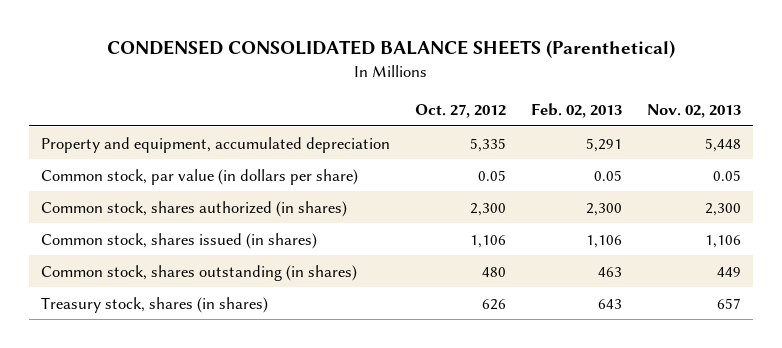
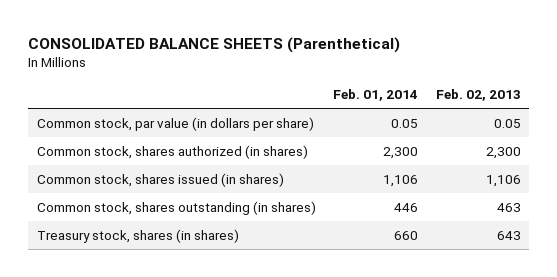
- CONDENSED CONSOLIDATED BALANCE SHEETS (Parenthetical)
+ CONSOLIDATED BALANCE SHEETS (Parenthetical)
- | Oct. 27, 2012 | Feb. 02, 2013 | Nov. 02, 2013
+ | Feb. 01, 2014 | Feb. 02, 2013
- Property and equipment, accumulated depreciation | 5,335 | 5,291 | 5,448

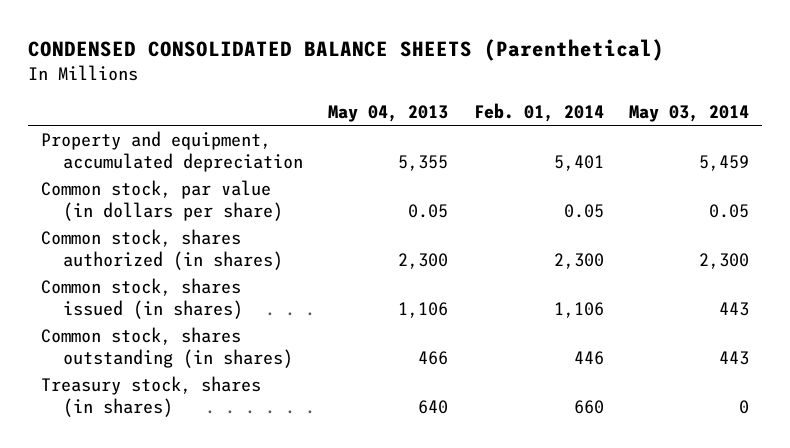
- CONSOLIDATED BALANCE SHEETS (Parenthetical)
+ CONDENSED CONSOLIDATED BALANCE SHEETS (Parenthetical)
- | Feb. 01, 2014 | Feb. 02, 2013
+ | May 04, 2013 | Feb. 01, 2014 | May 03, 2014
+ Property and equipment, accumulated depreciation | 5,355 | 5,401 | 5,459

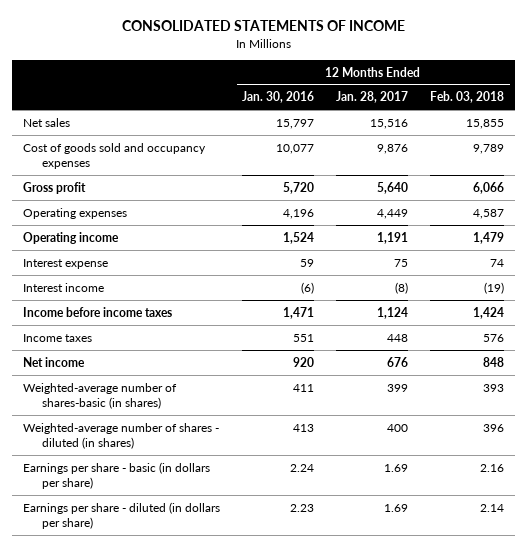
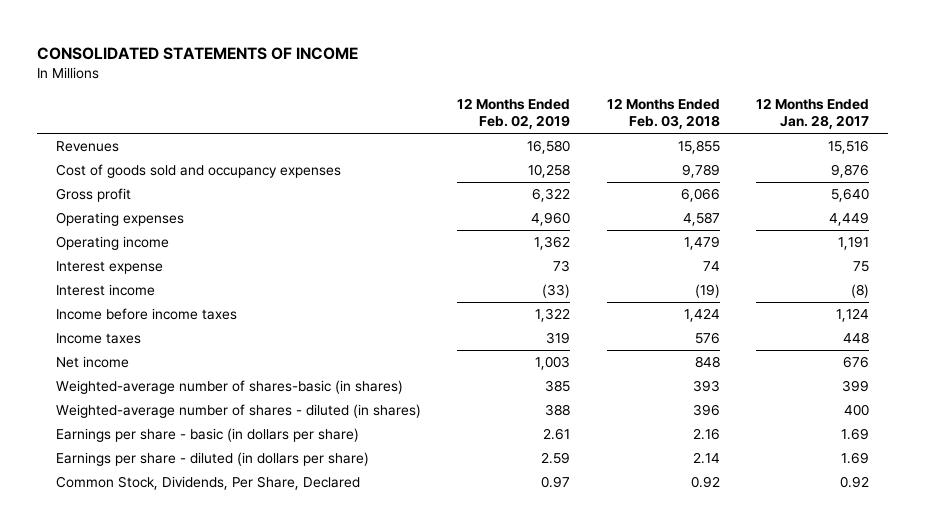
- | 12 Months Ended Jan. 30, 2016 | 12 Months Ended Jan. 28, 2017 | 12 Months Ended Feb. 03, 2018
+ | 12 Months Ended Feb. 02, 2019 | 12 Months Ended Feb. 03, 2018 | 12 Months Ended Jan. 28, 2017
- Net sales | 15,797 | 15,516 | 15,855
+ Revenues | 16,580 | 15,855 | 15,516
+ Common Stock, Dividends, Per Share, Declared | 0.97 | 0.92 | 0.92

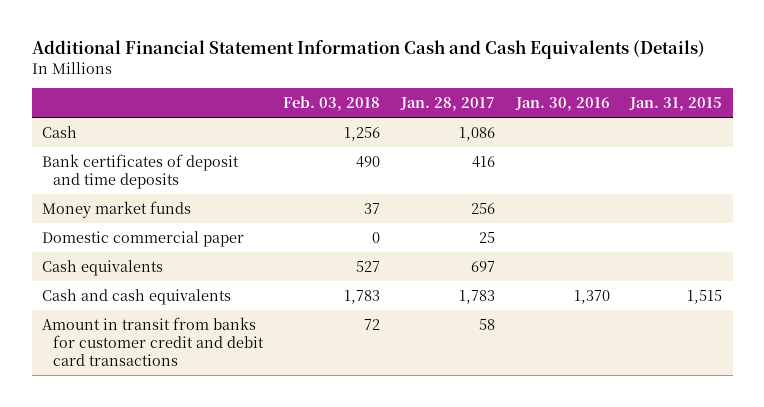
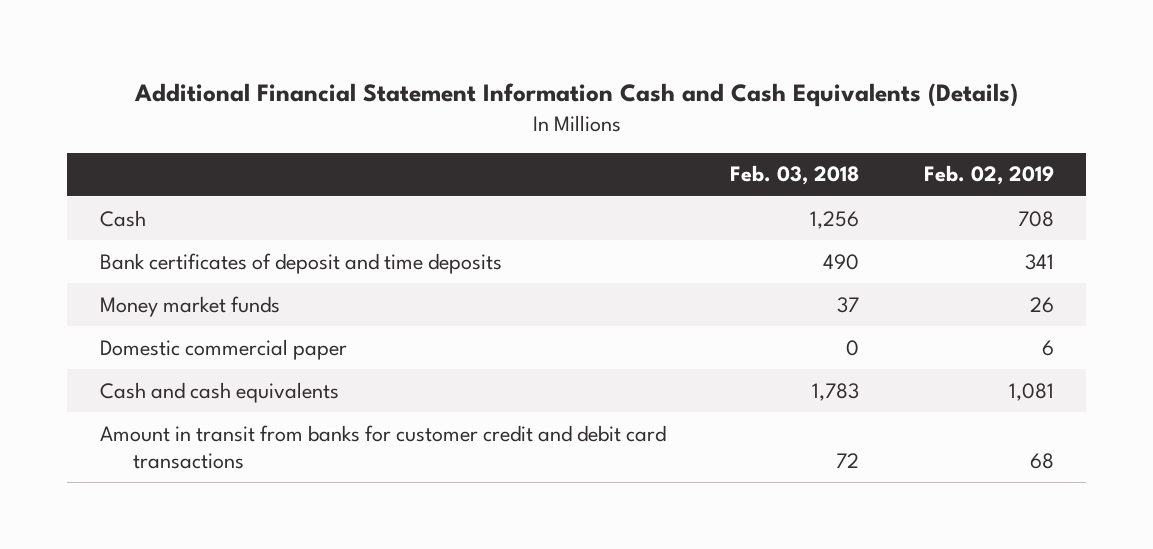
- | Feb. 03, 2018 | Jan. 28, 2017 | Jan. 30, 2016 | Jan. 31, 2015
+ | Feb. 03, 2018 | Feb. 02, 2019
- Cash equivalents | 527 | 697 | |

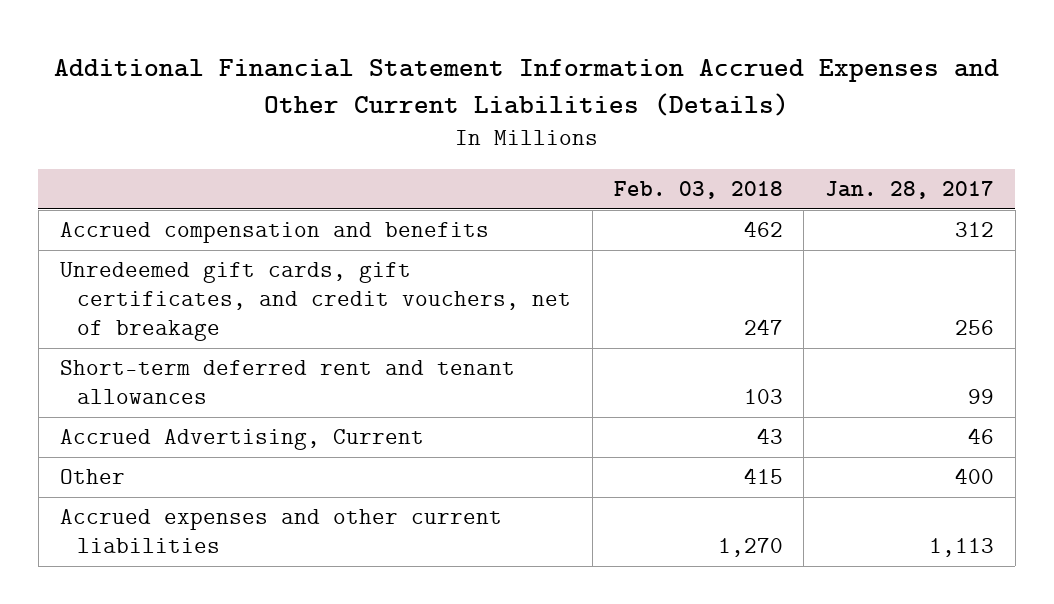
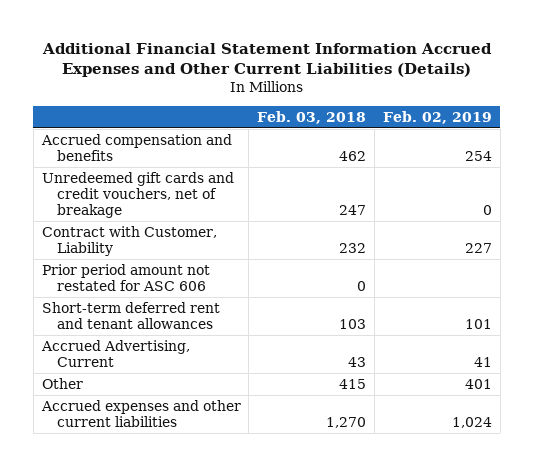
- | Feb. 03, 2018 | Jan. 28, 2017
+ | Feb. 03, 2018 | Feb. 02, 2019
- Unredeemed gift cards, gift certificates, and credit vouchers, net of breakage | 247 | 256
+ Unredeemed gift cards and credit vouchers, net of breakage | 247 | 0
+ Contract with Customer, Liability | 232 | 227
+ Prior period amount not restated for ASC 606 | 0 |

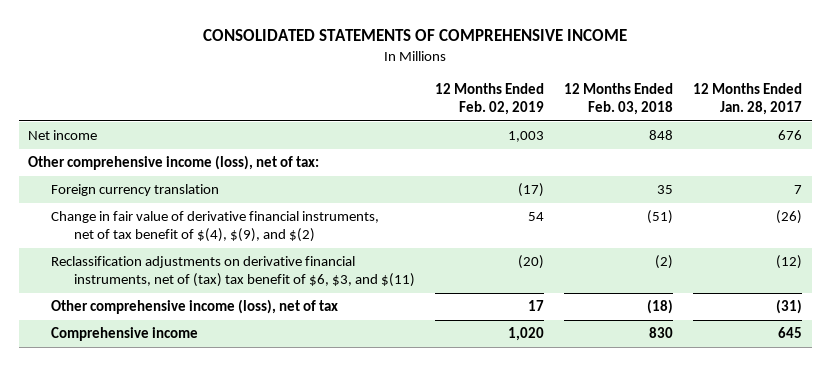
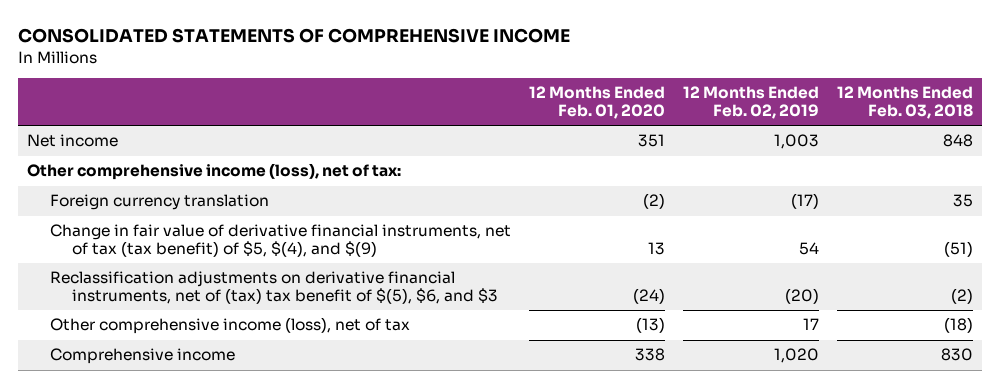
- | 12 Months Ended Feb. 02, 2019 | 12 Months Ended Feb. 03, 2018 | 12 Months Ended Jan. 28, 2017
+ | 12 Months Ended Feb. 01, 2020 | 12 Months Ended Feb. 02, 2019 | 12 Months Ended Feb. 03, 2018
- Change in fair value of derivative financial instruments, net of tax benefit of $(4), $(9), and $(2) | 54 | (51) | (26)
- Reclassification adjustments on derivative financial instruments, net of (tax) tax benefit of $6, $3, and $(11) | (20) | (2) | (12)
+ Change in fair value of derivative financial instruments, net of tax (tax benefit) of $5, $(4), and $(9) | 13 | 54 | (51)
+ Reclassification adjustments on derivative financial instruments, net of (tax) tax benefit of $(5), $6, and $3 | (24) | (20) | (2)

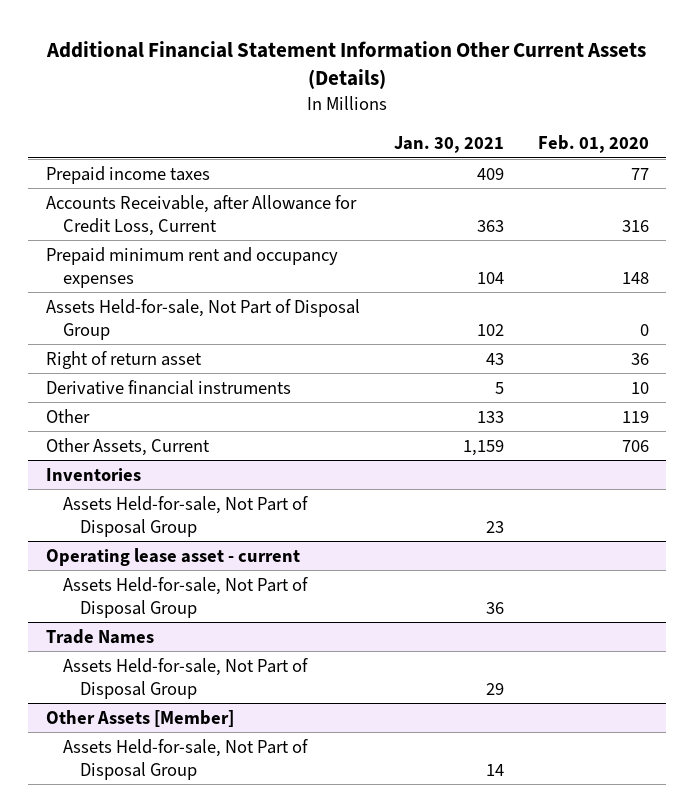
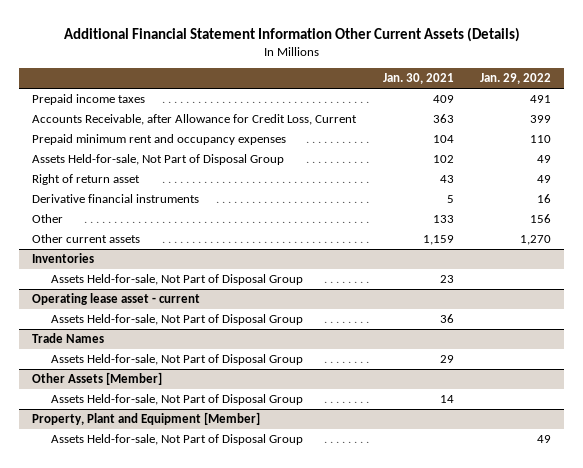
- | Jan. 30, 2021 | Feb. 01, 2020
+ | Jan. 30, 2021 | Jan. 29, 2022
- Other Assets, Current | 1,159 | 706
+ Other current assets | 1,159 | 1,270
+ Property, Plant and Equipment [Member]
+ Assets Held-for-sale, Not Part of Disposal Group | | 49

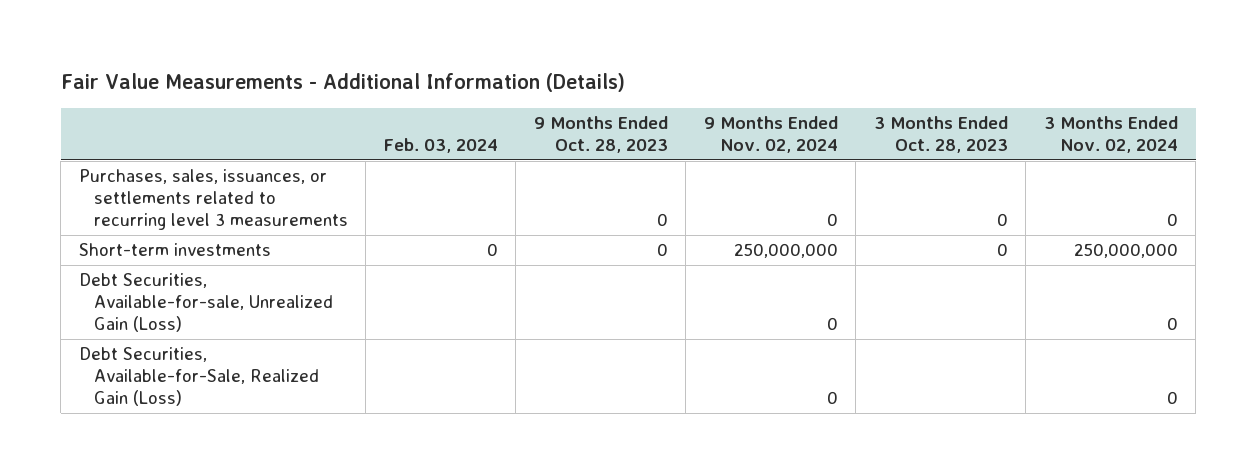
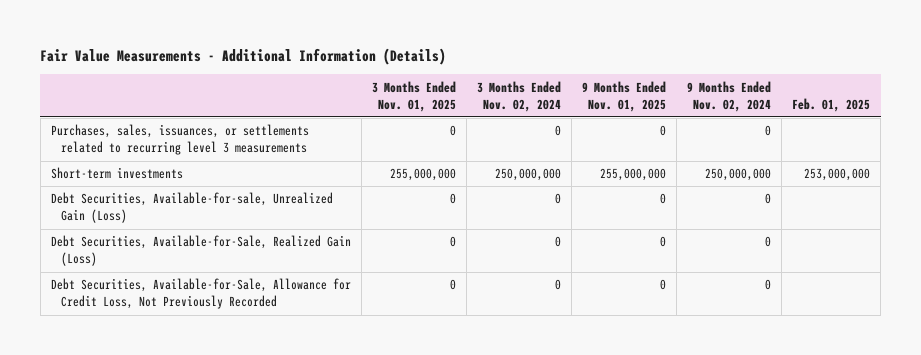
- | Feb. 03, 2024 | 9 Months Ended Oct. 28, 2023 | 9 Months Ended Nov. 02, 2024 | 3 Months Ended Oct. 28, 2023 | 3 Months Ended Nov. 02, 2024
+ | 3 Months Ended Nov. 01, 2025 | 3 Months Ended Nov. 02, 2024 | 9 Months Ended Nov. 01, 2025 | 9 Months Ended Nov. 02, 2024 | Feb. 01, 2025
+ Debt Securities, Available-for-Sale, Allowance for Credit Loss, Not Previously Recorded | 0 | 0 | 0 | 0 |

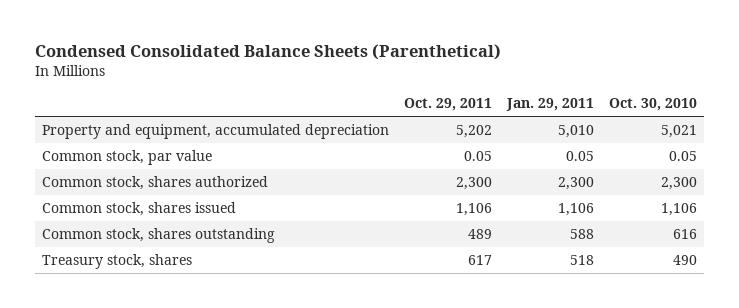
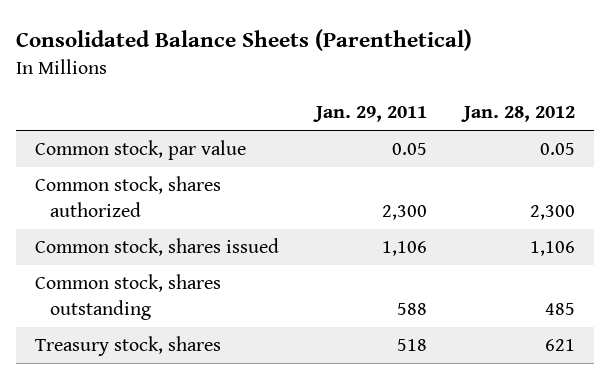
- Condensed Consolidated Balance Sheets (Parenthetical)
+ Consolidated Balance Sheets (Parenthetical)
- | Oct. 29, 2011 | Jan. 29, 2011 | Oct. 30, 2010
+ | Jan. 29, 2011 | Jan. 28, 2012
- Property and equipment, accumulated depreciation | 5,202 | 5,010 | 5,021

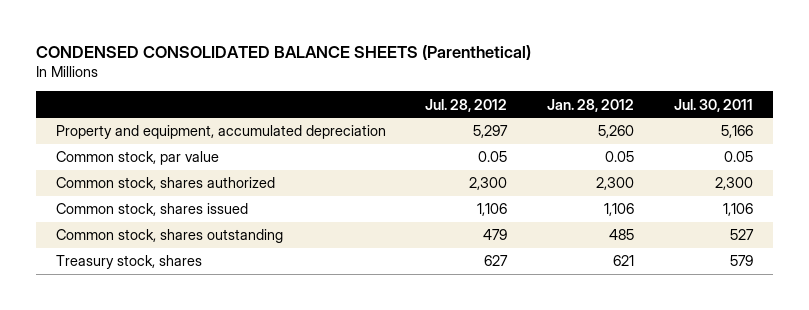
- Consolidated Balance Sheets (Parenthetical)
+ CONDENSED CONSOLIDATED BALANCE SHEETS (Parenthetical)
- | Jan. 29, 2011 | Jan. 28, 2012
+ | Jul. 28, 2012 | Jan. 28, 2012 | Jul. 30, 2011
+ Property and equipment, accumulated depreciation | 5,297 | 5,260 | 5,166

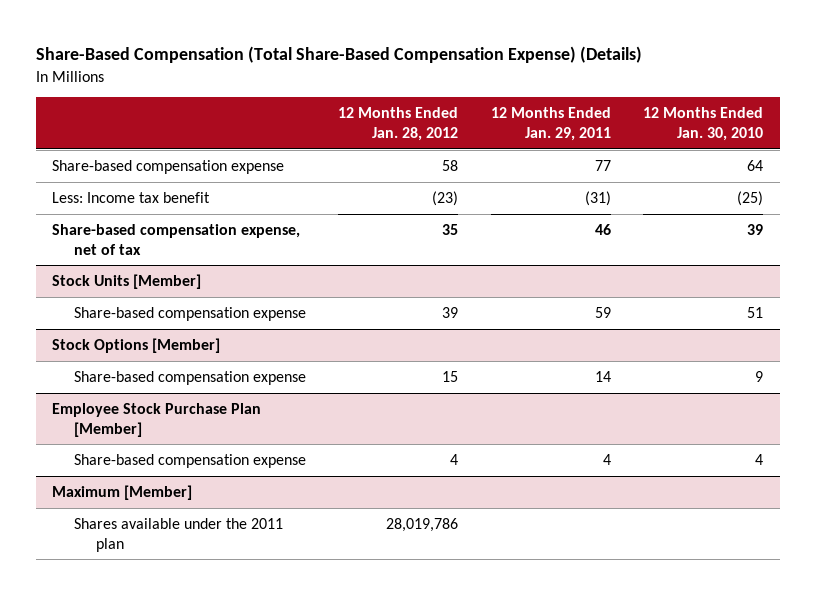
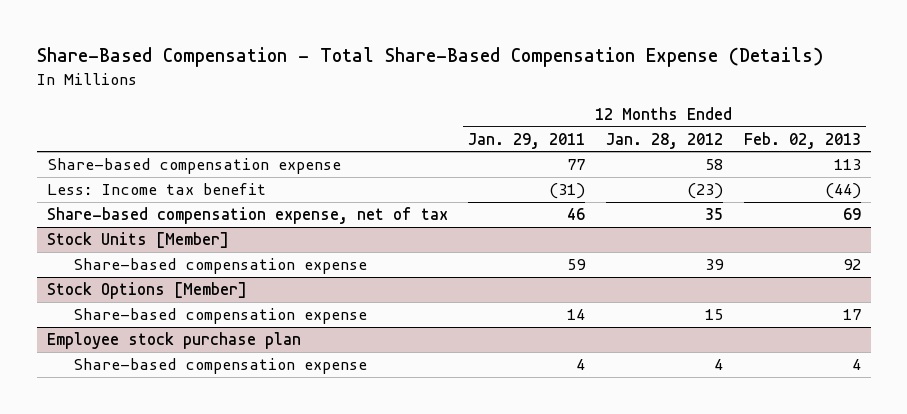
- Share-Based Compensation (Total Share-Based Compensation Expense) (Details)
+ Share-Based Compensation - Total Share-Based Compensation Expense (Details)
- | 12 Months Ended Jan. 28, 2012 | 12 Months Ended Jan. 29, 2011 | 12 Months Ended Jan. 30, 2010
+ | 12 Months Ended Jan. 29, 2011 | 12 Months Ended Jan. 28, 2012 | 12 Months Ended Feb. 02, 2013
- Employee Stock Purchase Plan [Member]
+ Employee stock purchase plan
- Maximum [Member]
- Shares available under the 2011 plan | 28,019,786 | |

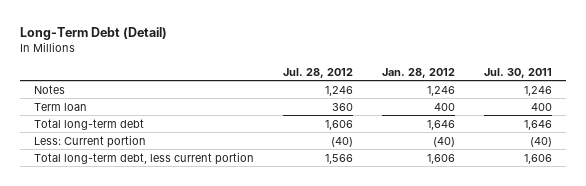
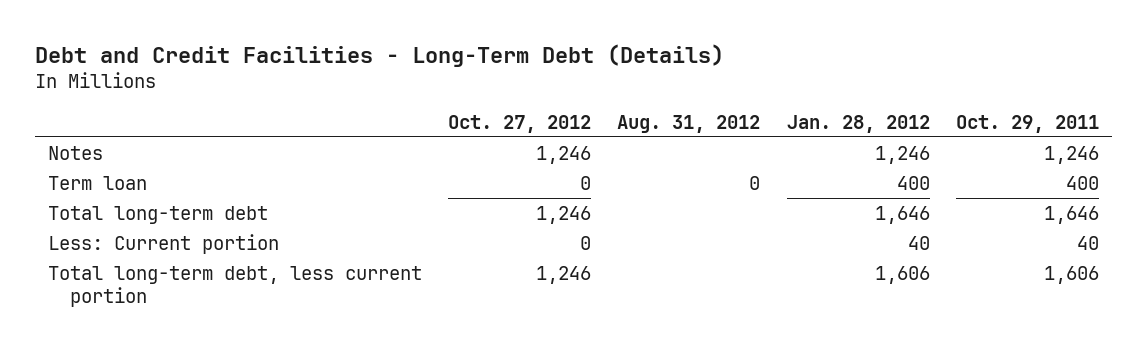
- Long-Term Debt (Detail)
+ Debt and Credit Facilities - Long-Term Debt (Details)
- | Jul. 28, 2012 | Jan. 28, 2012 | Jul. 30, 2011
+ | Oct. 27, 2012 | Aug. 31, 2012 | Jan. 28, 2012 | Oct. 29, 2011
- Less: Current portion | (40) | (40) | (40)
+ Less: Current portion | 0 | | 40 | 40

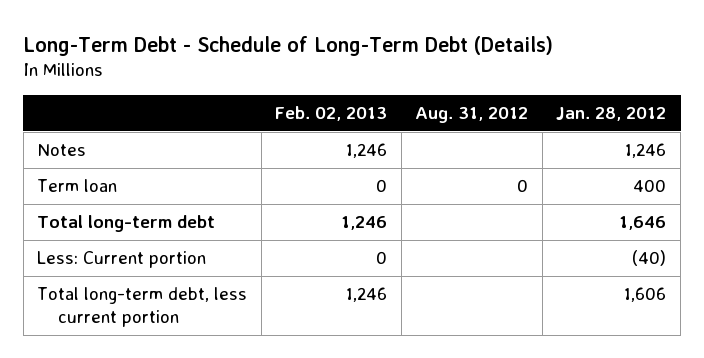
- Debt and Credit Facilities - Long-Term Debt (Details)
+ Long-Term Debt - Schedule of Long-Term Debt (Details)
- | Oct. 27, 2012 | Aug. 31, 2012 | Jan. 28, 2012 | Oct. 29, 2011
+ | Feb. 02, 2013 | Aug. 31, 2012 | Jan. 28, 2012
- Less: Current portion | 0 | | 40 | 40
+ Less: Current portion | 0 | | (40)

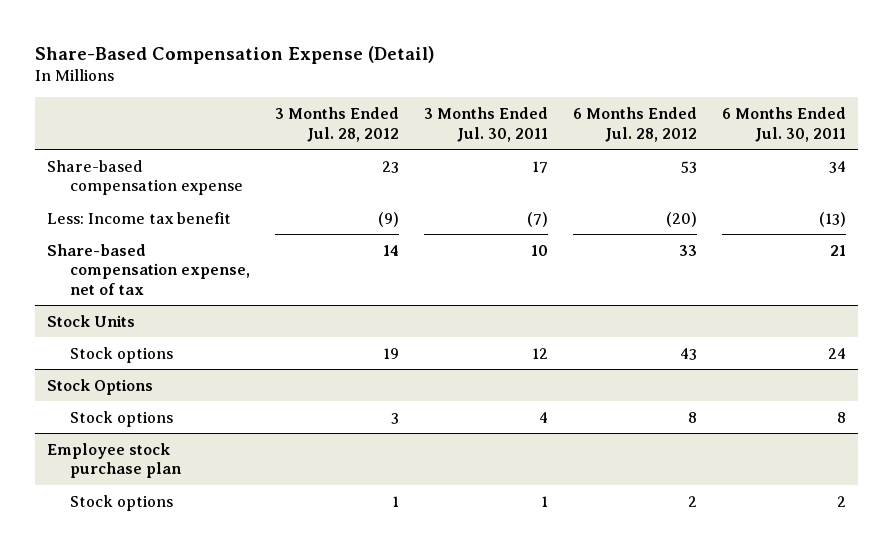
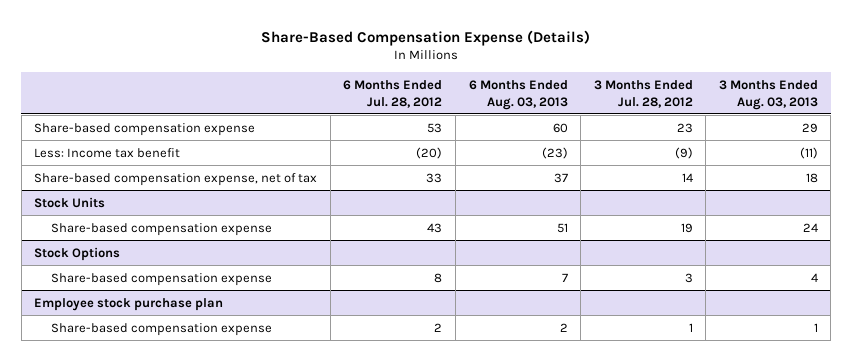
- Share-Based Compensation Expense (Detail)
+ Share-Based Compensation Expense (Details)
- | 3 Months Ended Jul. 28, 2012 | 3 Months Ended Jul. 30, 2011 | 6 Months Ended Jul. 28, 2012 | 6 Months Ended Jul. 30, 2011
+ | 6 Months Ended Jul. 28, 2012 | 6 Months Ended Aug. 03, 2013 | 3 Months Ended Jul. 28, 2012 | 3 Months Ended Aug. 03, 2013
@ Stock Units
- Stock options | 19 | 12 | 43 | 24
+ Share-based compensation expense | 43 | 51 | 19 | 24
@ Stock Options
- Stock options | 3 | 4 | 8 | 8
+ Share-based compensation expense | 8 | 7 | 3 | 4
@ Employee stock purchase plan
- Stock options | 1 | 1 | 2 | 2
+ Share-based compensation expense | 2 | 2 | 1 | 1

